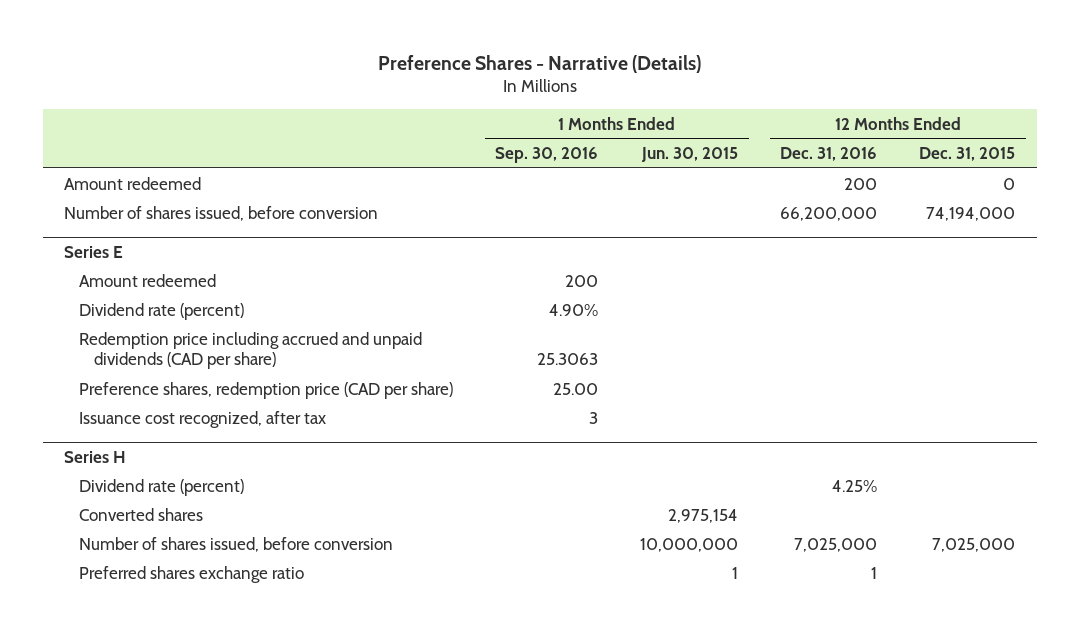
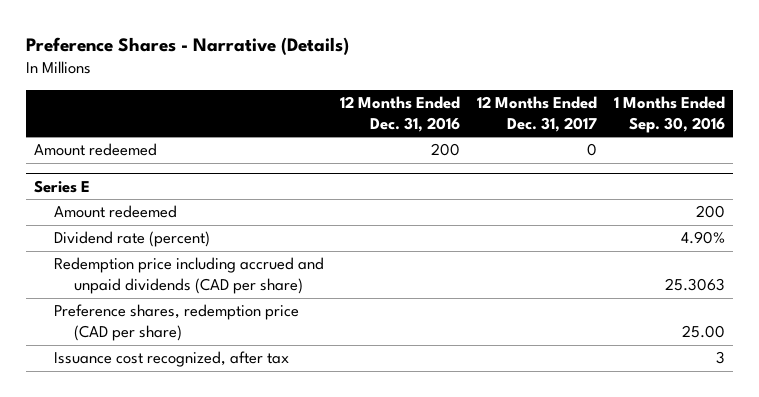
- | 1 Months Ended Sep. 30, 2016 | 1 Months Ended Jun. 30, 2015 | 12 Months Ended Dec. 31, 2016 | 12 Months Ended Dec. 31, 2015
+ | 12 Months Ended Dec. 31, 2016 | 12 Months Ended Dec. 31, 2017 | 1 Months Ended Sep. 30, 2016
- Number of shares issued, before conversion | | | 66,200,000 | 74,194,000
- Series H
- Dividend rate (percent) | | | 4.25% |
- Converted shares | | 2,975,154 | |
- Number of shares issued, before conversion | | 10,000,000 | 7,025,000 | 7,025,000
- Preferred shares exchange ratio | | 1 | 1 |

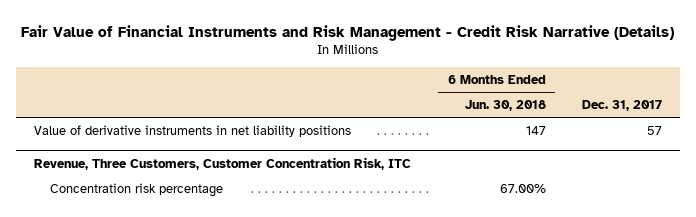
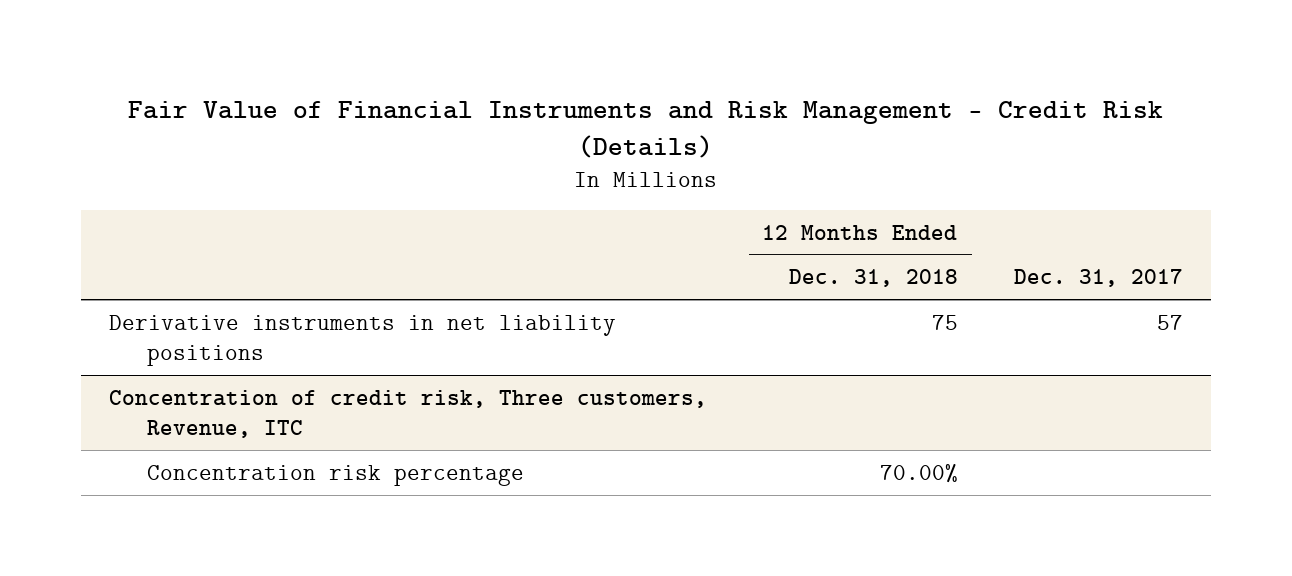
- Fair Value of Financial Instruments and Risk Management - Credit Risk Narrative (Details)
+ Fair Value of Financial Instruments and Risk Management - Credit Risk (Details)
- | 6 Months Ended Jun. 30, 2018 | Dec. 31, 2017
+ | 12 Months Ended Dec. 31, 2018 | Dec. 31, 2017
- Value of derivative instruments in net liability positions | 147 | 57
- Revenue, Three Customers, Customer Concentration Risk, ITC
+ Derivative instruments in net liability positions | 75 | 57
+ Concentration of credit risk, Three customers, Revenue, ITC

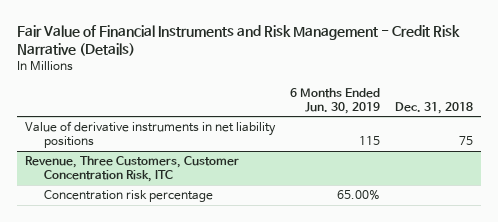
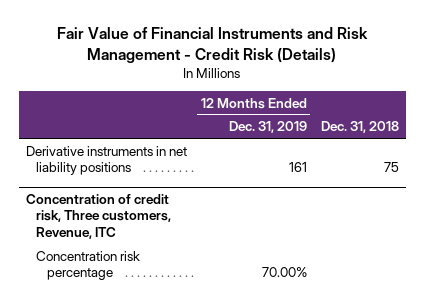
- Fair Value of Financial Instruments and Risk Management - Credit Risk Narrative (Details)
+ Fair Value of Financial Instruments and Risk Management - Credit Risk (Details)
- | 6 Months Ended Jun. 30, 2019 | Dec. 31, 2018
+ | 12 Months Ended Dec. 31, 2019 | Dec. 31, 2018
- Value of derivative instruments in net liability positions | 115 | 75
- Revenue, Three Customers, Customer Concentration Risk, ITC
+ Derivative instruments in net liability positions | 161 | 75
+ Concentration of credit risk, Three customers, Revenue, ITC

